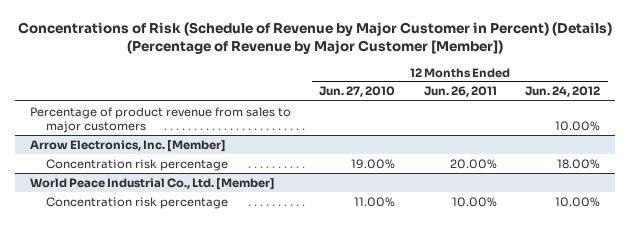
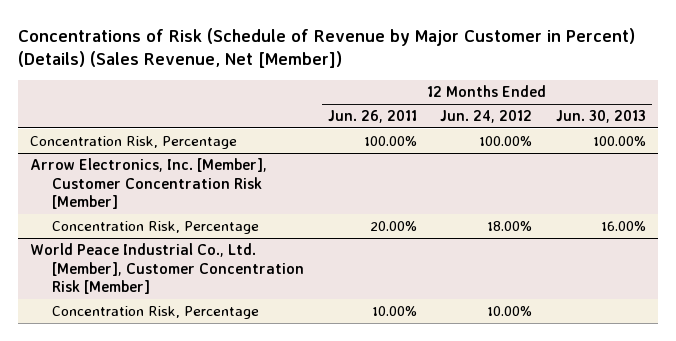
- Concentrations of Risk (Schedule of Revenue by Major Customer in Percent) (Details) (Percentage of Revenue by Major Customer [Member])
+ Concentrations of Risk (Schedule of Revenue by Major Customer in Percent) (Details) (Sales Revenue, Net [Member])
- | 12 Months Ended Jun. 27, 2010 | 12 Months Ended Jun. 26, 2011 | 12 Months Ended Jun. 24, 2012
+ | 12 Months Ended Jun. 26, 2011 | 12 Months Ended Jun. 24, 2012 | 12 Months Ended Jun. 30, 2013
- Percentage of product revenue from sales to major customers | | | 10.00%
- Arrow Electronics, Inc. [Member]
- Concentration risk percentage | 19.00% | 20.00% | 18.00%
- World Peace Industrial Co., Ltd. [Member]
- Concentration risk percentage | 11.00% | 10.00% | 10.00%
+ Concentration Risk, Percentage | 100.00% | 100.00% | 100.00%
+ Arrow Electronics, Inc. [Member], Customer Concentration Risk [Member]
+ Concentration Risk, Percentage | 20.00% | 18.00% | 16.00%
+ World Peace Industrial Co., Ltd. [Member], Customer Concentration Risk [Member]
+ Concentration Risk, Percentage | 10.00% | 10.00% |

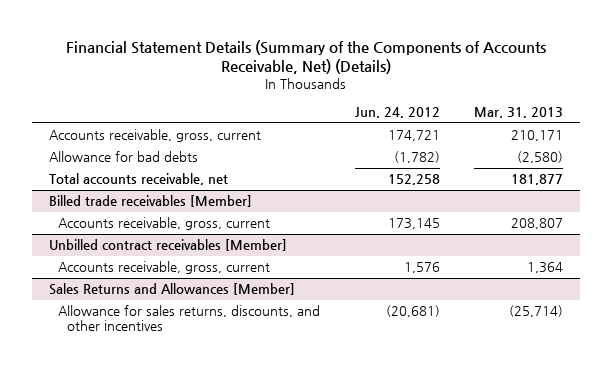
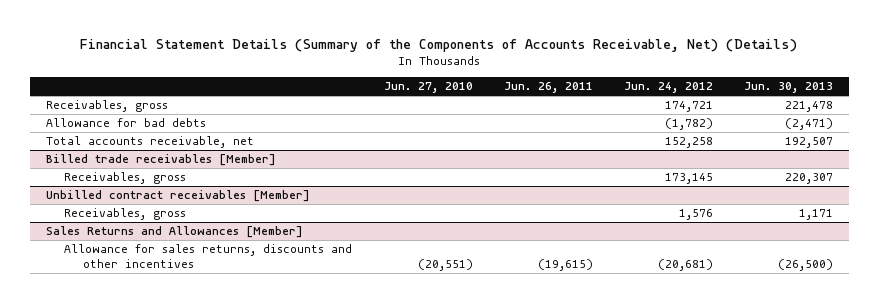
- | Jun. 24, 2012 | Mar. 31, 2013
+ | Jun. 27, 2010 | Jun. 26, 2011 | Jun. 24, 2012 | Jun. 30, 2013
- Accounts receivable, gross, current | 174,721 | 210,171
+ Receivables, gross | | | 174,721 | 221,478
@ Billed trade receivables [Member]
- Accounts receivable, gross, current | 173,145 | 208,807
+ Receivables, gross | | | 173,145 | 220,307
@ Unbilled contract receivables [Member]
- Accounts receivable, gross, current | 1,576 | 1,364
+ Receivables, gross | | | 1,576 | 1,171
@ Sales Returns and Allowances [Member]
- Allowance for sales returns, discounts, and other incentives | (20,681) | (25,714)
+ Allowance for sales returns, discounts and other incentives | (20,551) | (19,615) | (20,681) | (26,500)

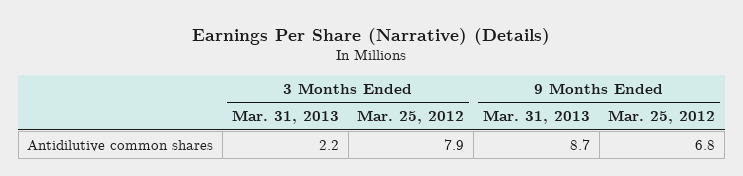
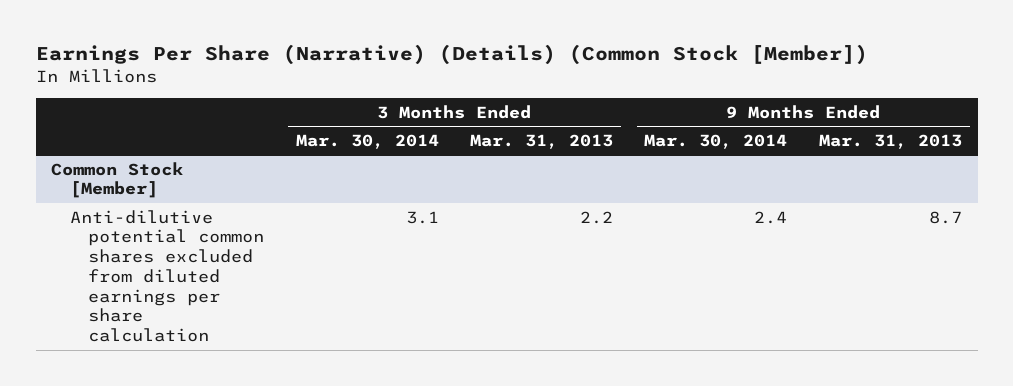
- Earnings Per Share (Narrative) (Details)
+ Earnings Per Share (Narrative) (Details) (Common Stock [Member])
- | 3 Months Ended Mar. 31, 2013 | 3 Months Ended Mar. 25, 2012 | 9 Months Ended Mar. 31, 2013 | 9 Months Ended Mar. 25, 2012
+ | 3 Months Ended Mar. 30, 2014 | 3 Months Ended Mar. 31, 2013 | 9 Months Ended Mar. 30, 2014 | 9 Months Ended Mar. 31, 2013
- Antidilutive common shares | 2.2 | 7.9 | 8.7 | 6.8
+ Common Stock [Member]
+ Anti-dilutive potential common shares excluded from diluted earnings per share calculation | 3.1 | 2.2 | 2.4 | 8.7

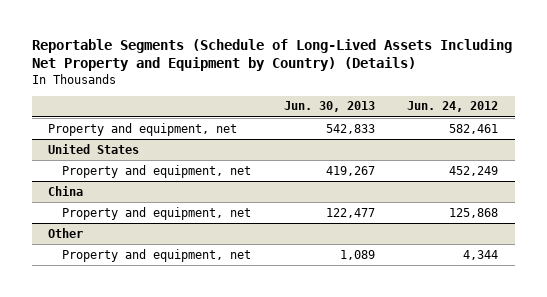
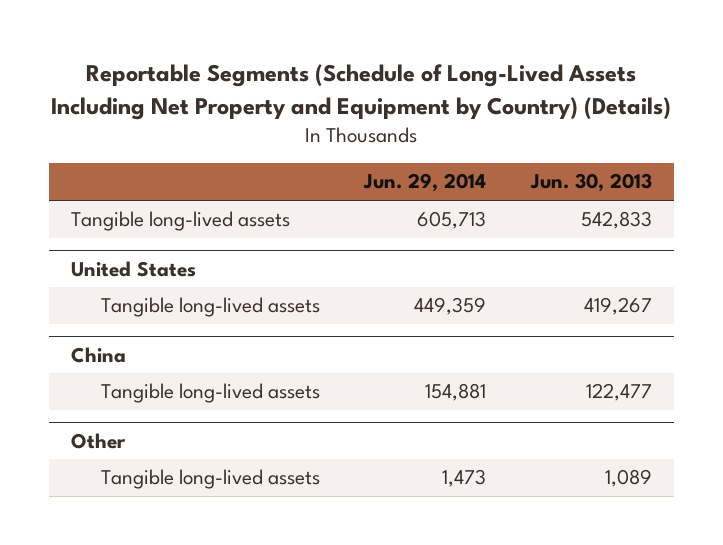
- | Jun. 30, 2013 | Jun. 24, 2012
+ | Jun. 29, 2014 | Jun. 30, 2013
- Property and equipment, net | 542,833 | 582,461
+ Tangible long-lived assets | 605,713 | 542,833
@ United States
- Property and equipment, net | 419,267 | 452,249
+ Tangible long-lived assets | 449,359 | 419,267
@ China
- Property and equipment, net | 122,477 | 125,868
+ Tangible long-lived assets | 154,881 | 122,477
@ Other
- Property and equipment, net | 1,089 | 4,344
+ Tangible long-lived assets | 1,473 | 1,089

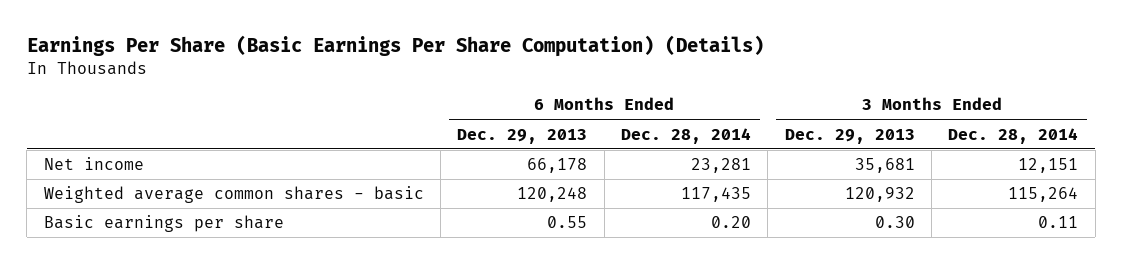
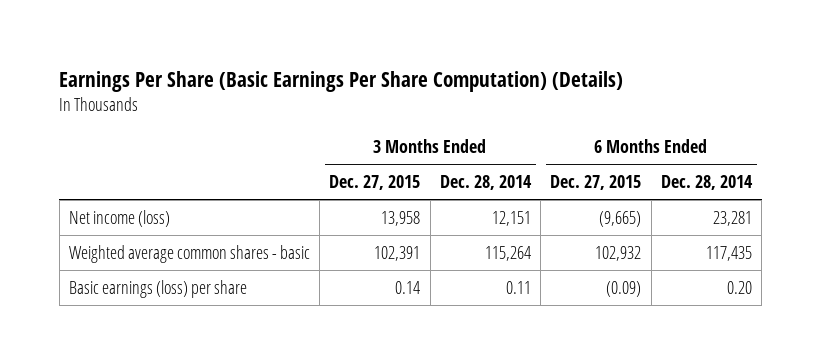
- | 6 Months Ended Dec. 29, 2013 | 6 Months Ended Dec. 28, 2014 | 3 Months Ended Dec. 29, 2013 | 3 Months Ended Dec. 28, 2014
+ | 3 Months Ended Dec. 27, 2015 | 3 Months Ended Dec. 28, 2014 | 6 Months Ended Dec. 27, 2015 | 6 Months Ended Dec. 28, 2014
- Net income | 66,178 | 23,281 | 35,681 | 12,151
+ Net income (loss) | 13,958 | 12,151 | (9,665) | 23,281
- Basic earnings per share | 0.55 | 0.20 | 0.30 | 0.11
+ Basic earnings (loss) per share | 0.14 | 0.11 | (0.09) | 0.20

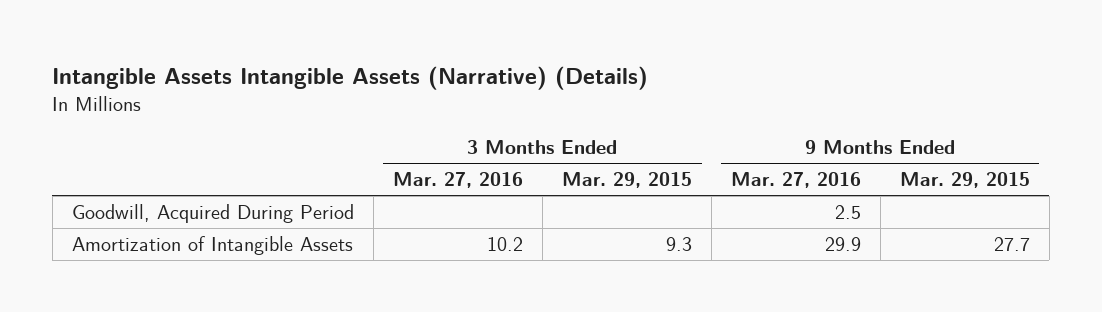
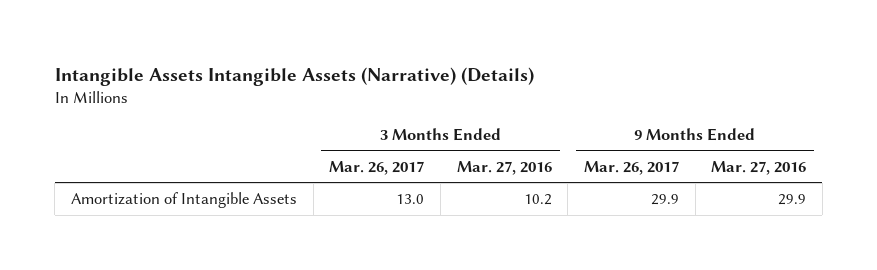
- | 3 Months Ended Mar. 27, 2016 | 3 Months Ended Mar. 29, 2015 | 9 Months Ended Mar. 27, 2016 | 9 Months Ended Mar. 29, 2015
+ | 3 Months Ended Mar. 26, 2017 | 3 Months Ended Mar. 27, 2016 | 9 Months Ended Mar. 26, 2017 | 9 Months Ended Mar. 27, 2016
- Goodwill, Acquired During Period | | | 2.5 |

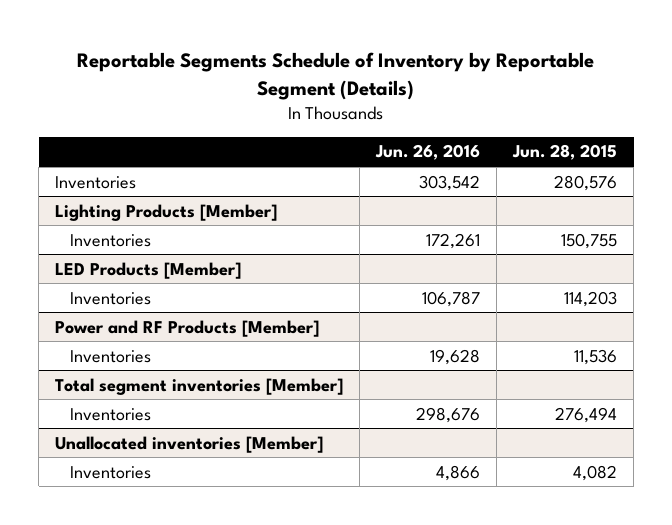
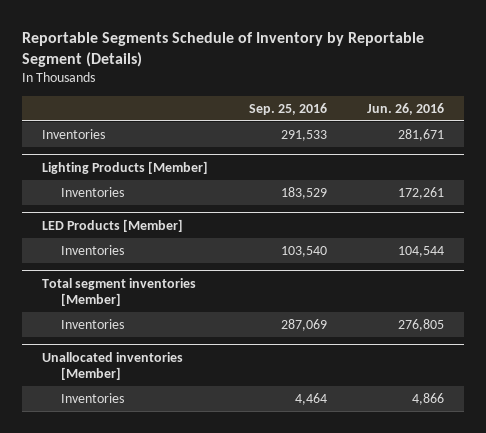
- | Jun. 26, 2016 | Jun. 28, 2015
+ | Sep. 25, 2016 | Jun. 26, 2016
- Inventories | 303,542 | 280,576
+ Inventories | 291,533 | 281,671
@ LED Products [Member]
- Inventories | 106,787 | 114,203
- Power and RF Products [Member]
- Inventories | 19,628 | 11,536
@ LED Products [Member]
+ Inventories | 103,540 | 104,544
@ Total segment inventories [Member]
- Inventories | 298,676 | 276,494
+ Inventories | 287,069 | 276,805

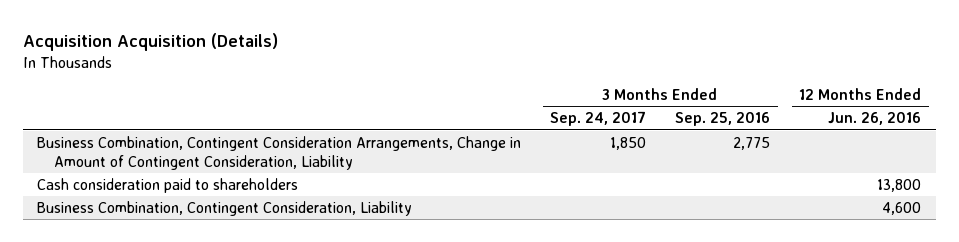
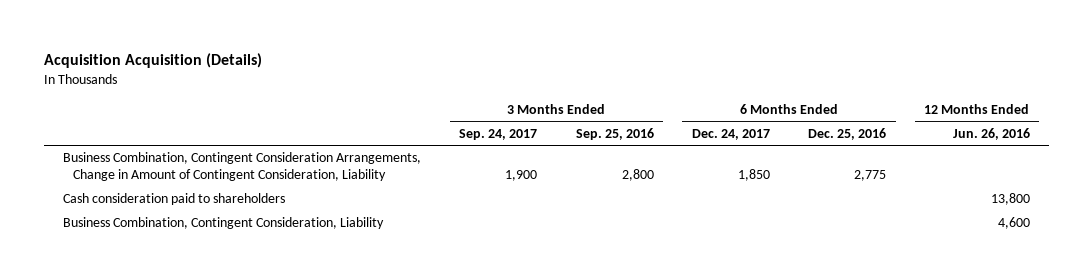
- | 3 Months Ended Sep. 24, 2017 | 3 Months Ended Sep. 25, 2016 | 12 Months Ended Jun. 26, 2016
+ | 3 Months Ended Sep. 24, 2017 | 3 Months Ended Sep. 25, 2016 | 6 Months Ended Dec. 24, 2017 | 6 Months Ended Dec. 25, 2016 | 12 Months Ended Jun. 26, 2016
- Business Combination, Contingent Consideration Arrangements, Change in Amount of Contingent Consideration, Liability | 1,850 | 2,775 |
+ Business Combination, Contingent Consideration Arrangements, Change in Amount of Contingent Consideration, Liability | 1,900 | 2,800 | 1,850 | 2,775 |

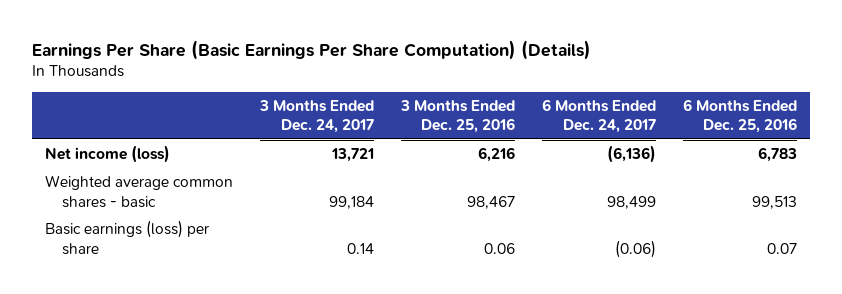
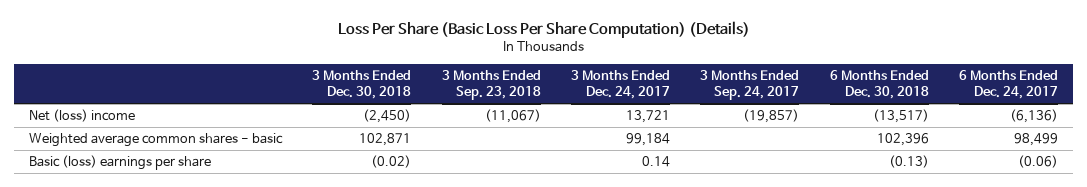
- Earnings Per Share (Basic Earnings Per Share Computation) (Details)
+ Loss Per Share (Basic Loss Per Share Computation) (Details)
- | 3 Months Ended Dec. 24, 2017 | 3 Months Ended Dec. 25, 2016 | 6 Months Ended Dec. 24, 2017 | 6 Months Ended Dec. 25, 2016
+ | 3 Months Ended Dec. 30, 2018 | 3 Months Ended Sep. 23, 2018 | 3 Months Ended Dec. 24, 2017 | 3 Months Ended Sep. 24, 2017 | 6 Months Ended Dec. 30, 2018 | 6 Months Ended Dec. 24, 2017
- Net income (loss) | 13,721 | 6,216 | (6,136) | 6,783
+ Net (loss) income | (2,450) | (11,067) | 13,721 | (19,857) | (13,517) | (6,136)
- Basic earnings (loss) per share | 0.14 | 0.06 | (0.06) | 0.07
+ Basic (loss) earnings per share | (0.02) | | 0.14 | | (0.13) | (0.06)

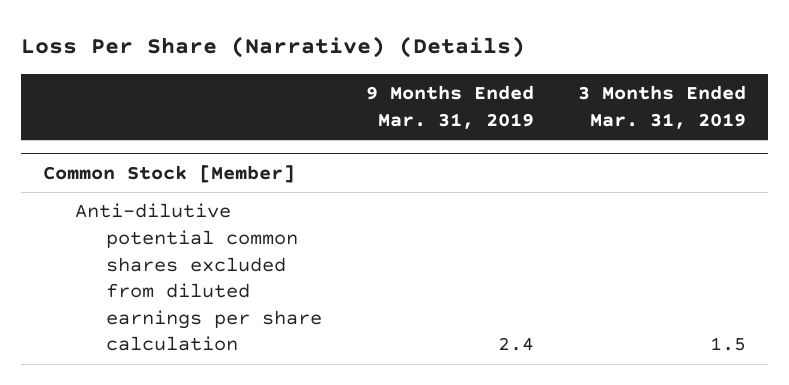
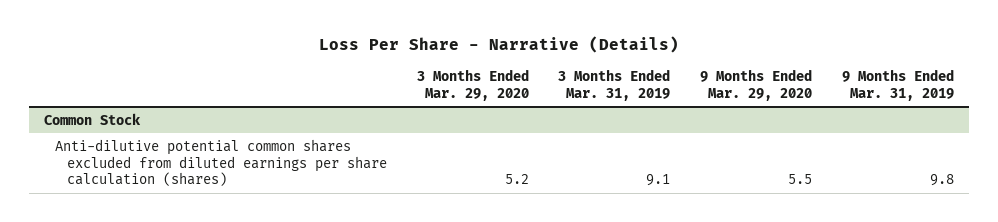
- Loss Per Share (Narrative) (Details)
+ Loss Per Share - Narrative (Details)
- | 9 Months Ended Mar. 31, 2019 | 3 Months Ended Mar. 31, 2019
+ | 3 Months Ended Mar. 29, 2020 | 3 Months Ended Mar. 31, 2019 | 9 Months Ended Mar. 29, 2020 | 9 Months Ended Mar. 31, 2019
- Common Stock [Member]
- Anti-dilutive potential common shares excluded from diluted earnings per share calculation | 2.4 | 1.5
+ Common Stock
+ Anti-dilutive potential common shares excluded from diluted earnings per share calculation (shares) | 5.2 | 9.1 | 5.5 | 9.8

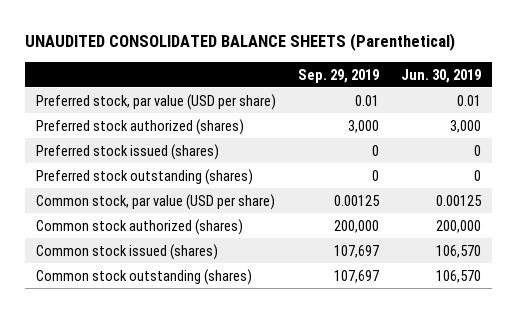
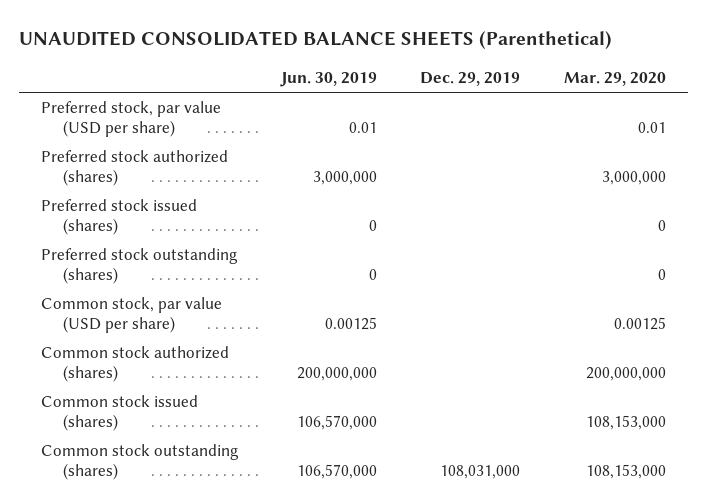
- | Sep. 29, 2019 | Jun. 30, 2019
+ | Jun. 30, 2019 | Dec. 29, 2019 | Mar. 29, 2020
- Preferred stock authorized (shares) | 3,000 | 3,000
+ Preferred stock authorized (shares) | 3,000,000 | | 3,000,000
- Common stock authorized (shares) | 200,000 | 200,000
- Common stock issued (shares) | 107,697 | 106,570
- Common stock outstanding (shares) | 107,697 | 106,570
+ Common stock authorized (shares) | 200,000,000 | | 200,000,000
+ Common stock issued (shares) | 106,570,000 | | 108,153,000
+ Common stock outstanding (shares) | 106,570,000 | 108,031,000 | 108,153,000

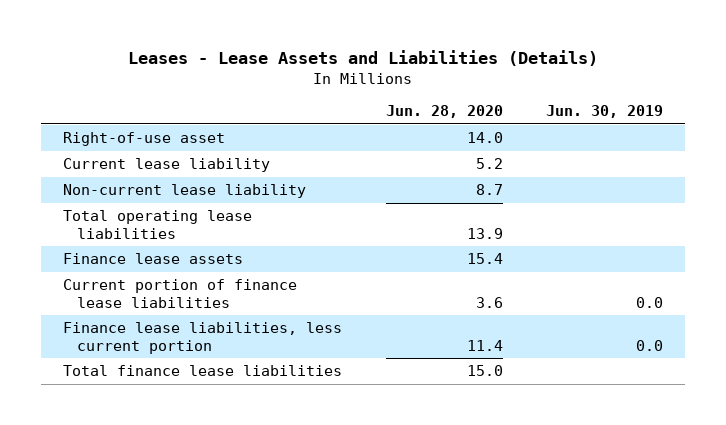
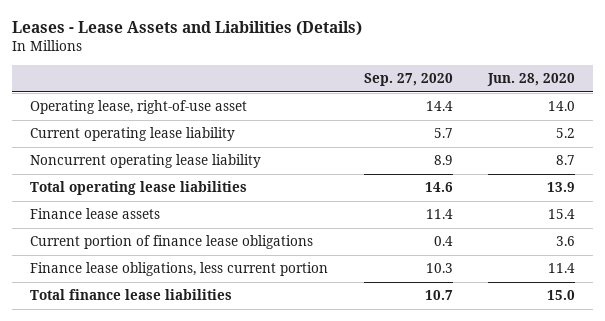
- | Jun. 28, 2020 | Jun. 30, 2019
+ | Sep. 27, 2020 | Jun. 28, 2020
- Right-of-use asset | 14.0 |
- Current lease liability | 5.2 |
- Non-current lease liability | 8.7 |
+ Operating lease, right-of-use asset | 14.4 | 14.0
+ Current operating lease liability | 5.7 | 5.2
+ Noncurrent operating lease liability | 8.9 | 8.7
- Current portion of finance lease liabilities | 3.6 | 0.0
- Finance lease liabilities, less current portion | 11.4 | 0.0
+ Current portion of finance lease obligations | 0.4 | 3.6
+ Finance lease obligations, less current portion | 10.3 | 11.4

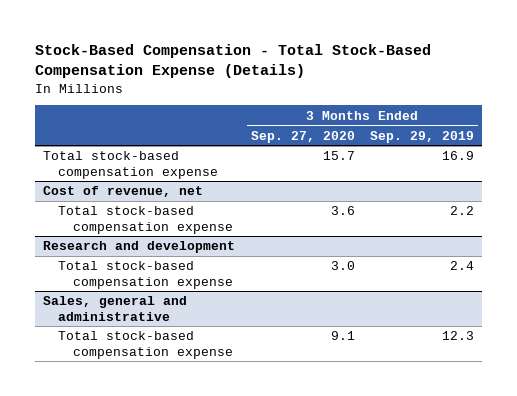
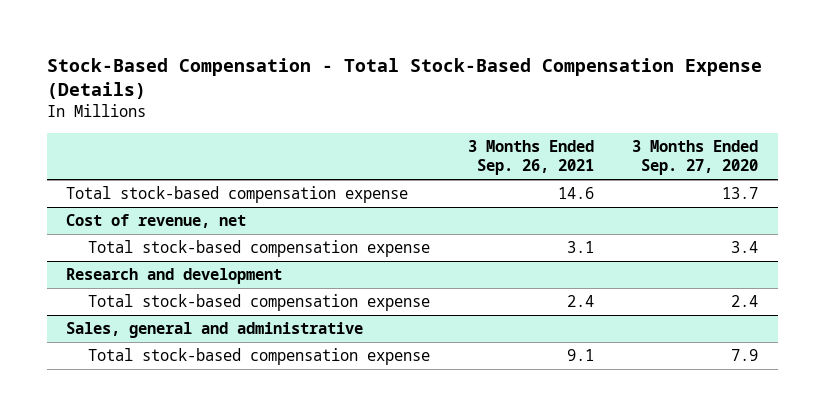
- | 3 Months Ended Sep. 27, 2020 | 3 Months Ended Sep. 29, 2019
+ | 3 Months Ended Sep. 26, 2021 | 3 Months Ended Sep. 27, 2020
- Total stock-based compensation expense | 15.7 | 16.9
+ Total stock-based compensation expense | 14.6 | 13.7
@ Cost of revenue, net
- Total stock-based compensation expense | 3.6 | 2.2
+ Total stock-based compensation expense | 3.1 | 3.4
@ Research and development
- Total stock-based compensation expense | 3.0 | 2.4
+ Total stock-based compensation expense | 2.4 | 2.4
@ Sales, general and administrative
- Total stock-based compensation expense | 9.1 | 12.3
+ Total stock-based compensation expense | 9.1 | 7.9

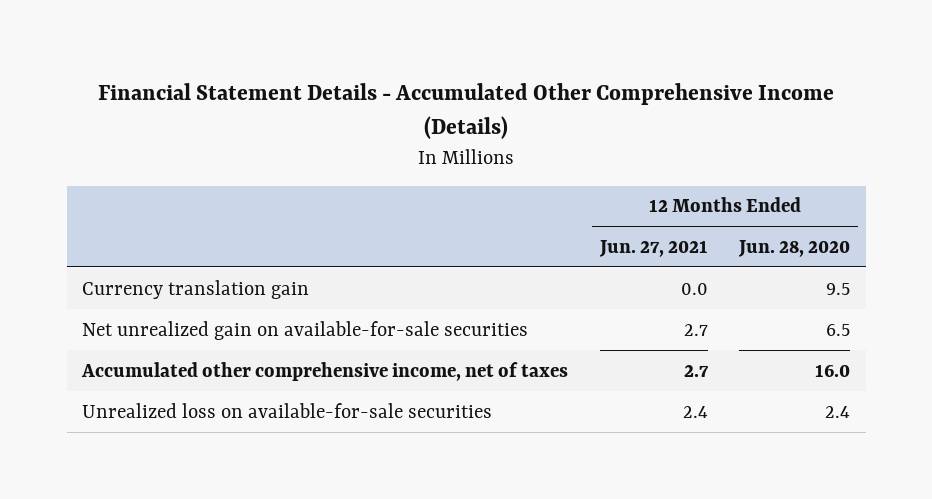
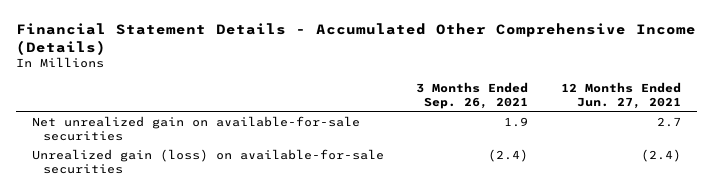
- | 12 Months Ended Jun. 27, 2021 | 12 Months Ended Jun. 28, 2020
+ | 3 Months Ended Sep. 26, 2021 | 12 Months Ended Jun. 27, 2021
- Currency translation gain | 0.0 | 9.5
- Accumulated other comprehensive income, net of taxes | 2.7 | 16.0
- Unrealized loss on available-for-sale securities | 2.4 | 2.4
+ Unrealized gain (loss) on available-for-sale securities | (2.4) | (2.4)

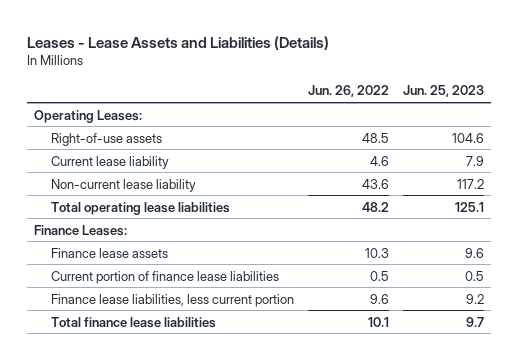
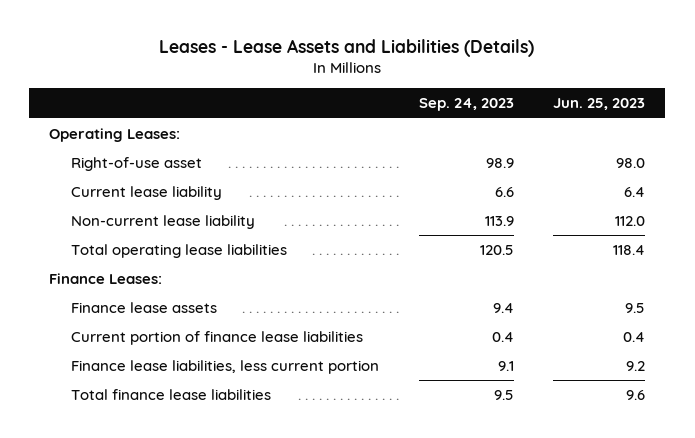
- | Jun. 26, 2022 | Jun. 25, 2023
+ | Sep. 24, 2023 | Jun. 25, 2023
- Right-of-use assets | 48.5 | 104.6
- Current lease liability | 4.6 | 7.9
- Non-current lease liability | 43.6 | 117.2
- Total operating lease liabilities | 48.2 | 125.1
+ Right-of-use asset | 98.9 | 98.0
+ Current lease liability | 6.6 | 6.4
+ Non-current lease liability | 113.9 | 112.0
+ Total operating lease liabilities | 120.5 | 118.4
- Finance lease assets | 10.3 | 9.6
- Current portion of finance lease liabilities | 0.5 | 0.5
+ Finance lease assets | 9.4 | 9.5
+ Current portion of finance lease liabilities | 0.4 | 0.4
- Total finance lease liabilities | 10.1 | 9.7
+ Total finance lease liabilities | 9.5 | 9.6

